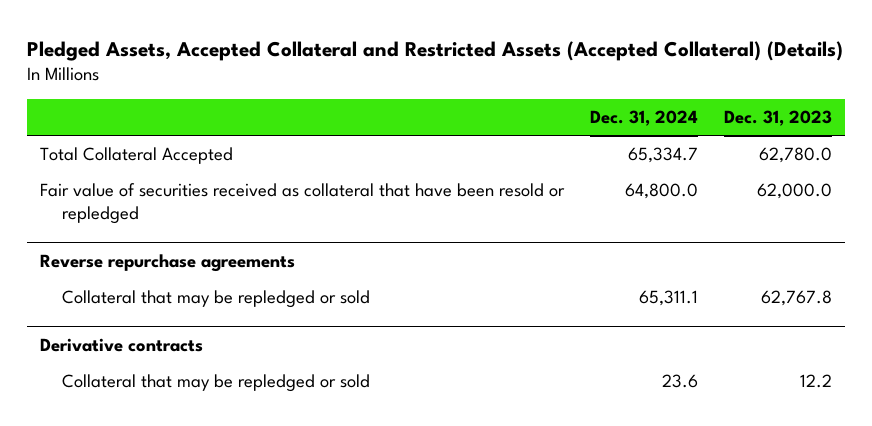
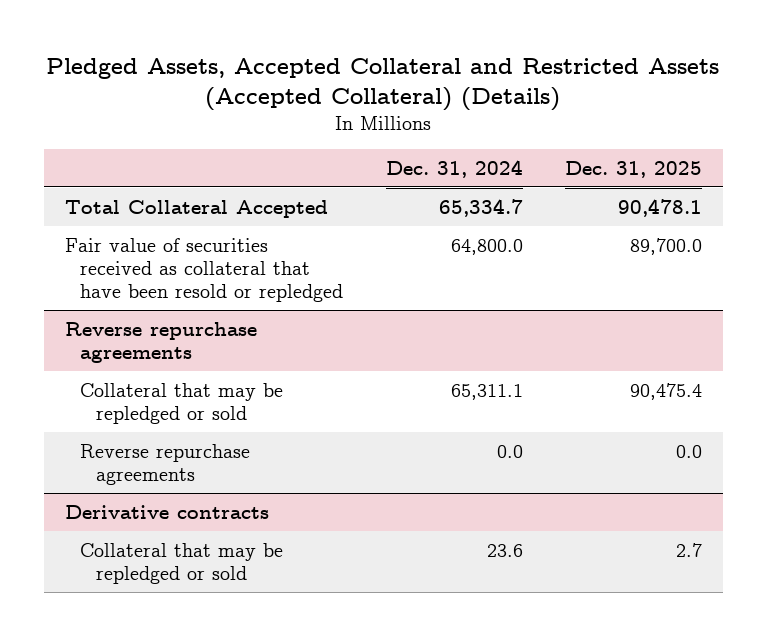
- | Dec. 31, 2024 | Dec. 31, 2023
+ | Dec. 31, 2024 | Dec. 31, 2025
@ Reverse repurchase agreements
+ Reverse repurchase agreements | 0.0 | 0.0

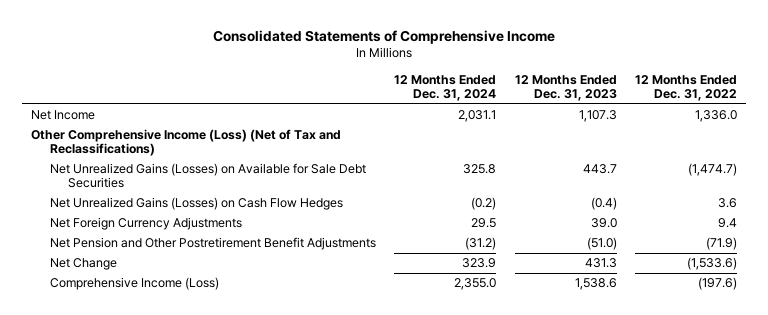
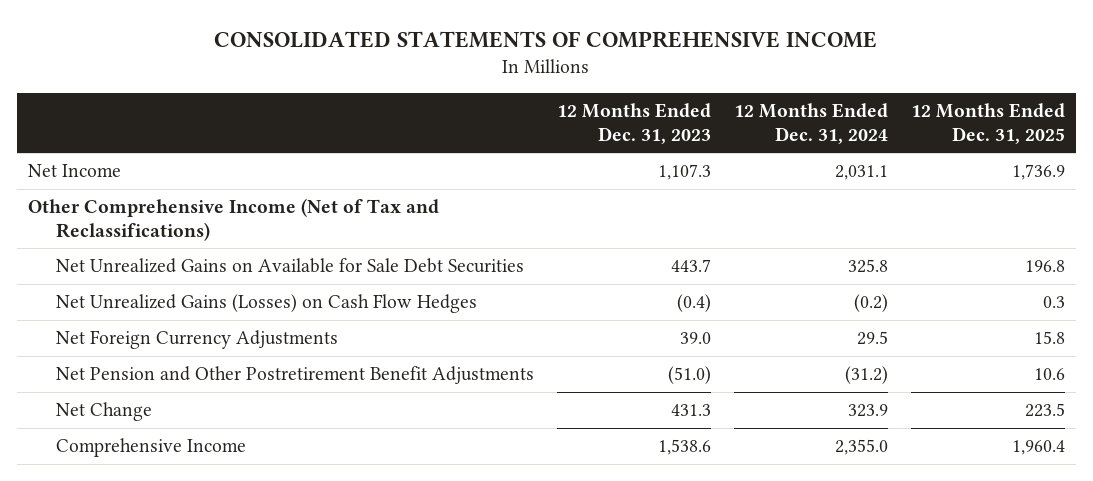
- Consolidated Statements of Comprehensive Income
+ CONSOLIDATED STATEMENTS OF COMPREHENSIVE INCOME
- | 12 Months Ended Dec. 31, 2024 | 12 Months Ended Dec. 31, 2023 | 12 Months Ended Dec. 31, 2022
+ | 12 Months Ended Dec. 31, 2023 | 12 Months Ended Dec. 31, 2024 | 12 Months Ended Dec. 31, 2025
- Other Comprehensive Income (Loss) (Net of Tax and Reclassifications)
- Net Unrealized Gains (Losses) on Available for Sale Debt Securities | 325.8 | 443.7 | (1,474.7)
+ Other Comprehensive Income (Net of Tax and Reclassifications)
+ Net Unrealized Gains on Available for Sale Debt Securities | 443.7 | 325.8 | 196.8
- Comprehensive Income (Loss) | 2,355.0 | 1,538.6 | (197.6)
+ Comprehensive Income | 1,538.6 | 2,355.0 | 1,960.4

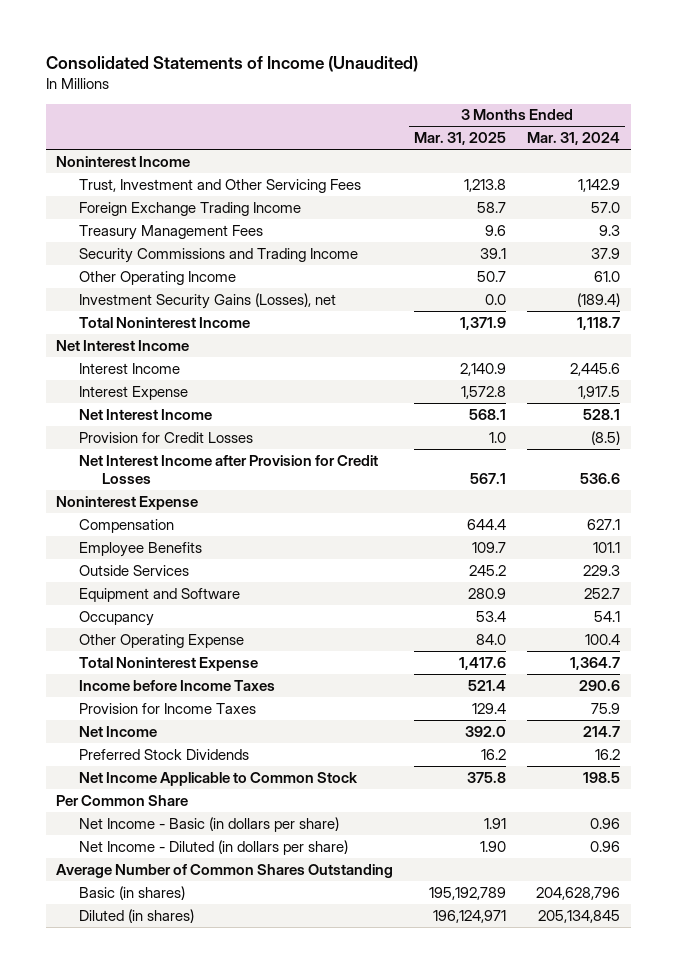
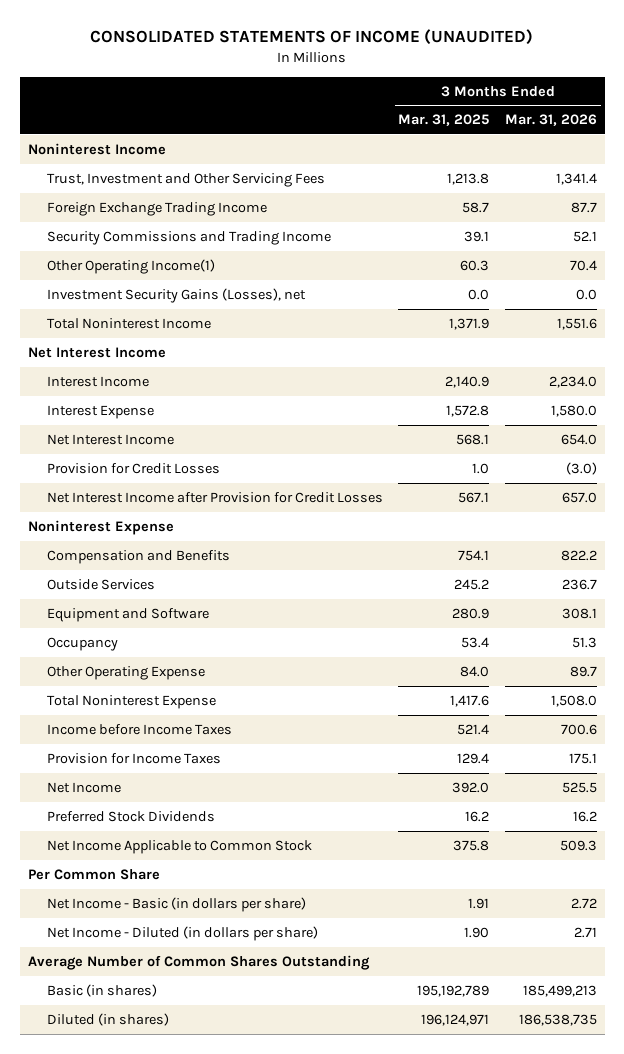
- Consolidated Statements of Income (Unaudited)
+ CONSOLIDATED STATEMENTS OF INCOME (UNAUDITED)
- | 3 Months Ended Mar. 31, 2025 | 3 Months Ended Mar. 31, 2024
+ | 3 Months Ended Mar. 31, 2025 | 3 Months Ended Mar. 31, 2026
- Treasury Management Fees | 9.6 | 9.3
- Other Operating Income | 50.7 | 61.0
+ Other Operating Income(1) | 60.3 | 70.4
- Compensation | 644.4 | 627.1
- Employee Benefits | 109.7 | 101.1
+ Compensation and Benefits | 754.1 | 822.2

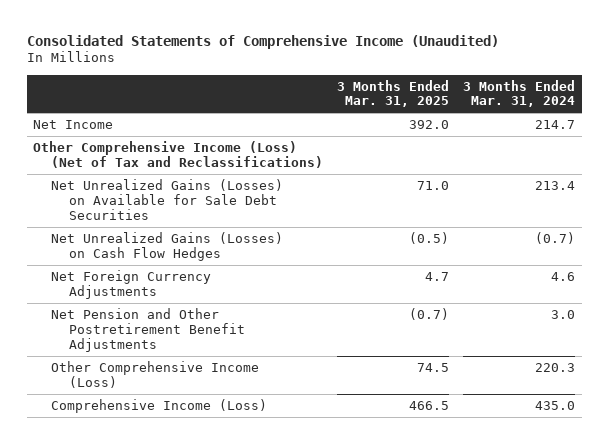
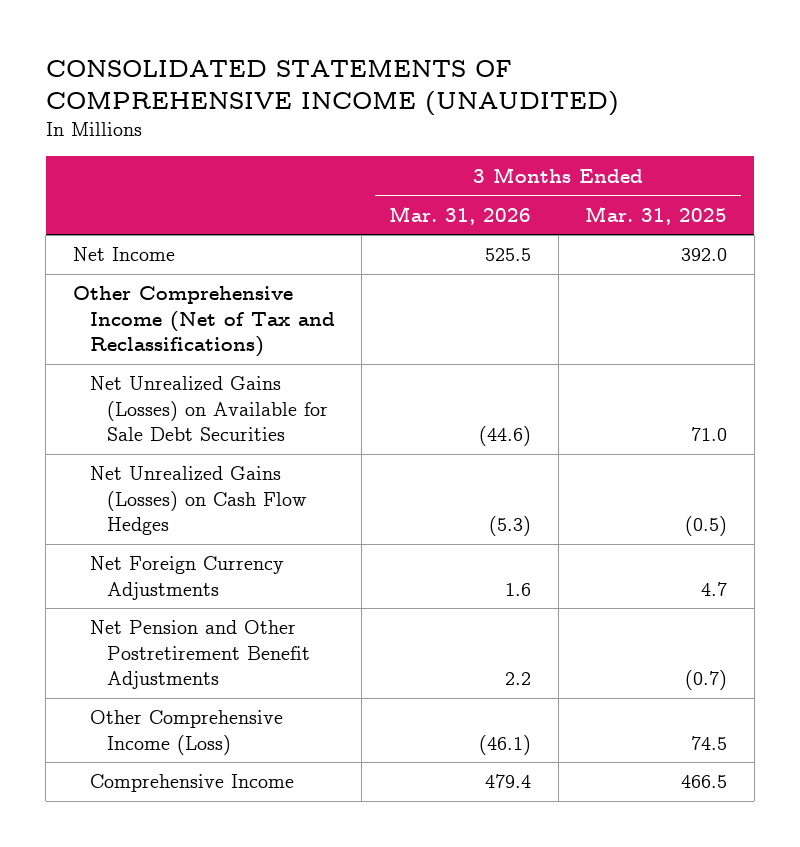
- Consolidated Statements of Comprehensive Income (Unaudited)
+ CONSOLIDATED STATEMENTS OF COMPREHENSIVE INCOME (UNAUDITED)
- | 3 Months Ended Mar. 31, 2025 | 3 Months Ended Mar. 31, 2024
+ | 3 Months Ended Mar. 31, 2026 | 3 Months Ended Mar. 31, 2025
- Other Comprehensive Income (Loss) (Net of Tax and Reclassifications)
+ Other Comprehensive Income (Net of Tax and Reclassifications)
- Comprehensive Income (Loss) | 466.5 | 435.0
+ Comprehensive Income | 479.4 | 466.5

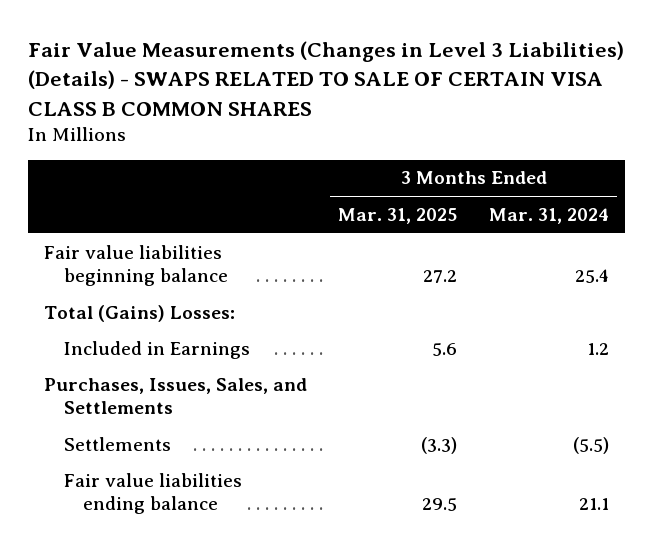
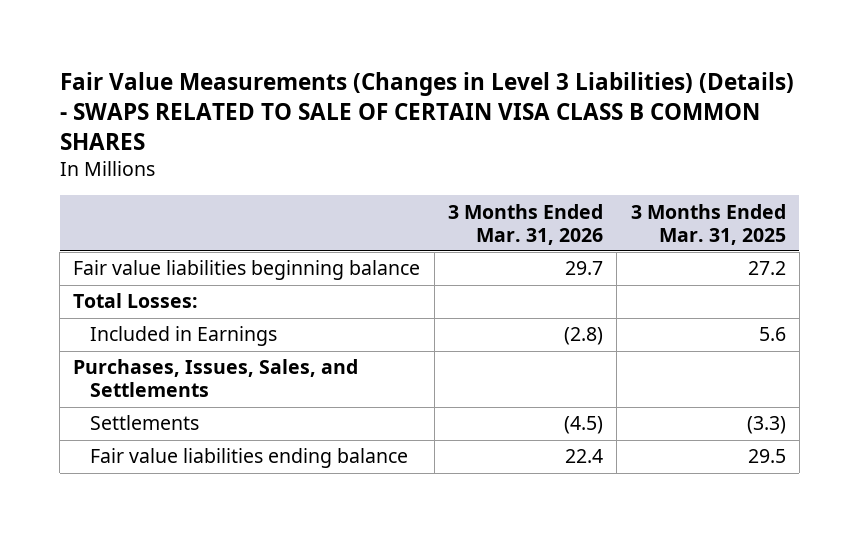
- | 3 Months Ended Mar. 31, 2025 | 3 Months Ended Mar. 31, 2024
+ | 3 Months Ended Mar. 31, 2026 | 3 Months Ended Mar. 31, 2025
- Total (Gains) Losses:
+ Total Losses:

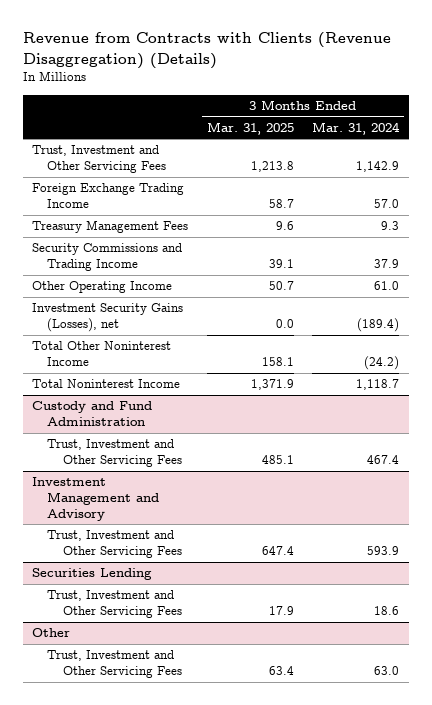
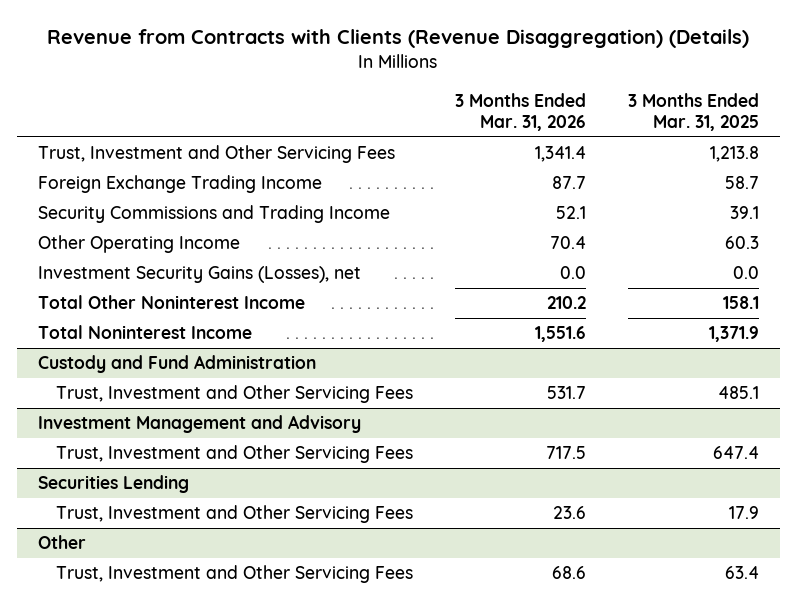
- | 3 Months Ended Mar. 31, 2025 | 3 Months Ended Mar. 31, 2024
+ | 3 Months Ended Mar. 31, 2026 | 3 Months Ended Mar. 31, 2025
- Treasury Management Fees | 9.6 | 9.3
- Other Operating Income | 50.7 | 61.0
+ Other Operating Income | 70.4 | 60.3

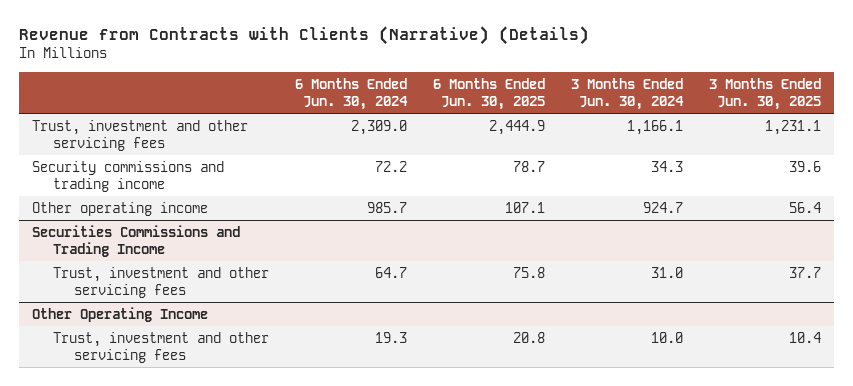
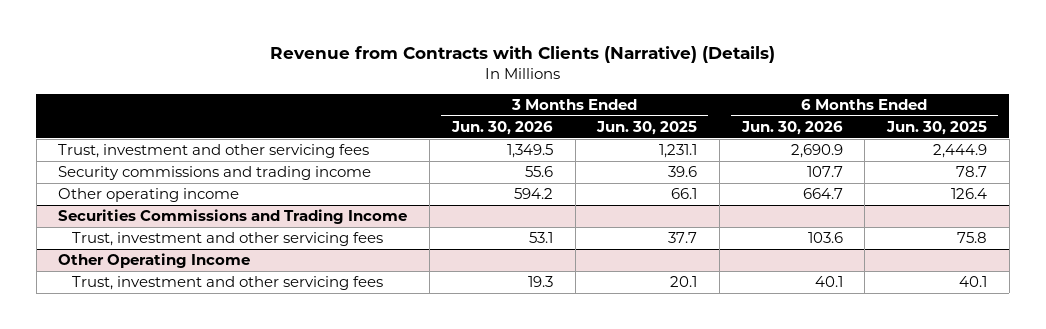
- | 6 Months Ended Jun. 30, 2024 | 6 Months Ended Jun. 30, 2025 | 3 Months Ended Jun. 30, 2024 | 3 Months Ended Jun. 30, 2025
+ | 3 Months Ended Jun. 30, 2026 | 3 Months Ended Jun. 30, 2025 | 6 Months Ended Jun. 30, 2026 | 6 Months Ended Jun. 30, 2025
- Other operating income | 985.7 | 107.1 | 924.7 | 56.4
+ Other operating income | 594.2 | 66.1 | 664.7 | 126.4
@ Other Operating Income
- Trust, investment and other servicing fees | 19.3 | 20.8 | 10.0 | 10.4
+ Trust, investment and other servicing fees | 19.3 | 20.1 | 40.1 | 40.1

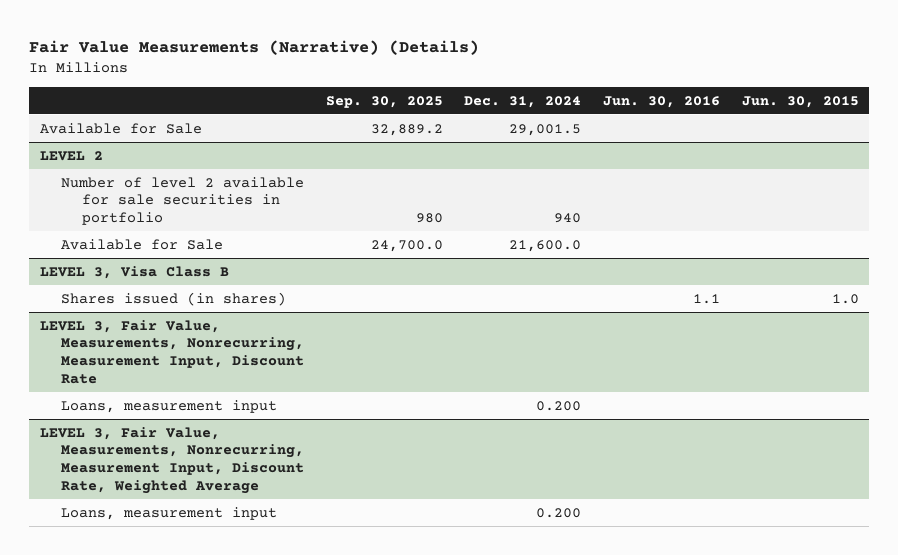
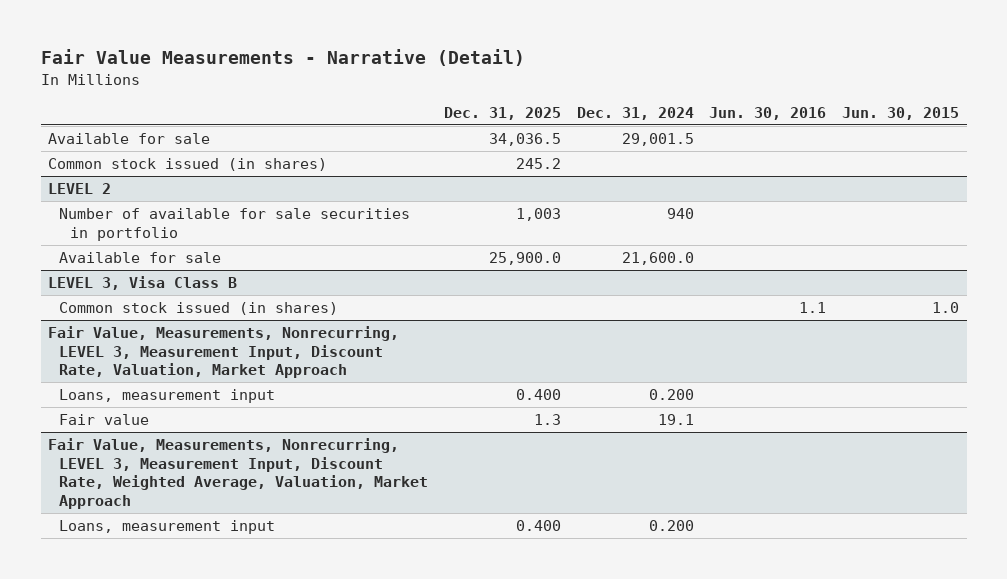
- Fair Value Measurements (Narrative) (Details)
+ Fair Value Measurements - Narrative (Detail)
- | Sep. 30, 2025 | Dec. 31, 2024 | Jun. 30, 2016 | Jun. 30, 2015
+ | Dec. 31, 2025 | Dec. 31, 2024 | Jun. 30, 2016 | Jun. 30, 2015
- Available for Sale | 32,889.2 | 29,001.5 | |
+ Available for sale | 34,036.5 | 29,001.5 | |
+ Common stock issued (in shares) | 245.2 | | |
@ LEVEL 2
- Number of level 2 available for sale securities in portfolio | 980 | 940 | |
- Available for Sale | 24,700.0 | 21,600.0 | |
+ Number of available for sale securities in portfolio | 1,003 | 940 | |
+ Available for sale | 25,900.0 | 21,600.0 | |
@ LEVEL 3, Visa Class B
- Shares issued (in shares) | | | 1.1 | 1.0
- LEVEL 3, Fair Value, Measurements, Nonrecurring, Measurement Input, Discount Rate
@ LEVEL 3, Visa Class B
+ Common stock issued (in shares) | | | 1.1 | 1.0
+ Fair Value, Measurements, Nonrecurring, LEVEL 3, Measurement Input, Discount Rate, Valuation, Market Approach
- LEVEL 3, Fair Value, Measurements, Nonrecurring, Measurement Input, Discount Rate, Weighted Average
+ Fair value | 1.3 | 19.1 | |
+ Fair Value, Measurements, Nonrecurring, LEVEL 3, Measurement Input, Discount Rate, Weighted Average, Valuation, Market Approach

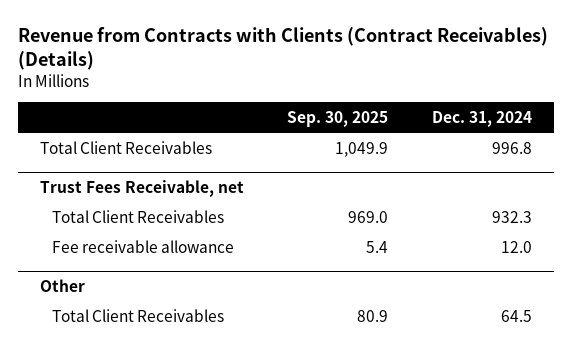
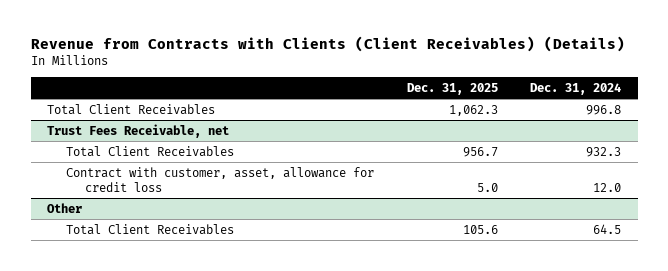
- Revenue from Contracts with Clients (Contract Receivables) (Details)
+ Revenue from Contracts with Clients (Client Receivables) (Details)
- | Sep. 30, 2025 | Dec. 31, 2024
+ | Dec. 31, 2025 | Dec. 31, 2024
@ Trust Fees Receivable, net
- Fee receivable allowance | 5.4 | 12.0
+ Contract with customer, asset, allowance for credit loss | 5.0 | 12.0

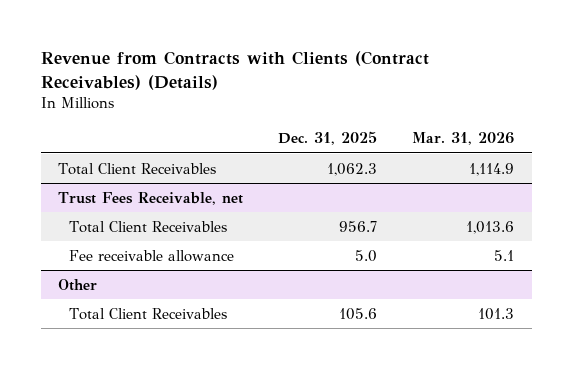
- Revenue from Contracts with Clients (Client Receivables) (Details)
+ Revenue from Contracts with Clients (Contract Receivables) (Details)
- | Dec. 31, 2025 | Dec. 31, 2024
+ | Dec. 31, 2025 | Mar. 31, 2026
@ Trust Fees Receivable, net
- Contract with customer, asset, allowance for credit loss | 5.0 | 12.0
+ Fee receivable allowance | 5.0 | 5.1

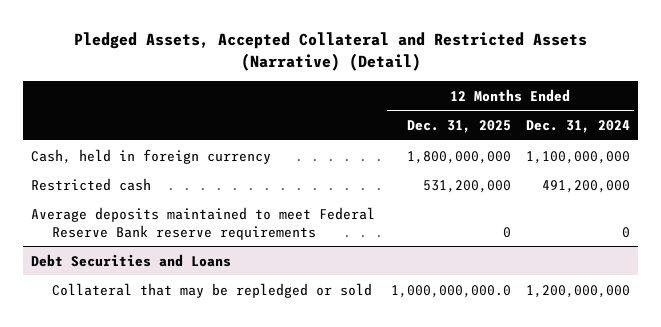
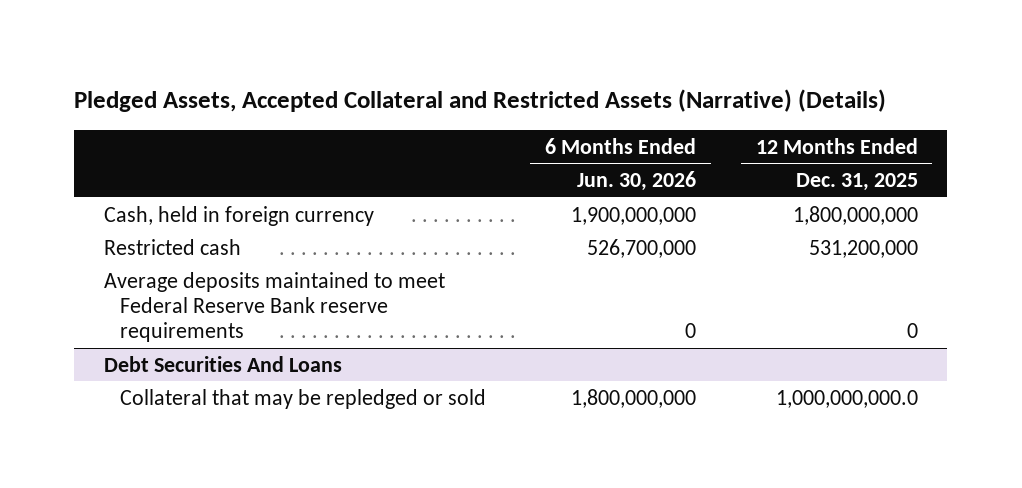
- Pledged Assets, Accepted Collateral and Restricted Assets (Narrative) (Detail)
+ Pledged Assets, Accepted Collateral and Restricted Assets (Narrative) (Details)
- | 12 Months Ended Dec. 31, 2025 | 12 Months Ended Dec. 31, 2024
+ | 6 Months Ended Jun. 30, 2026 | 12 Months Ended Dec. 31, 2025
- Debt Securities and Loans
+ Debt Securities And Loans

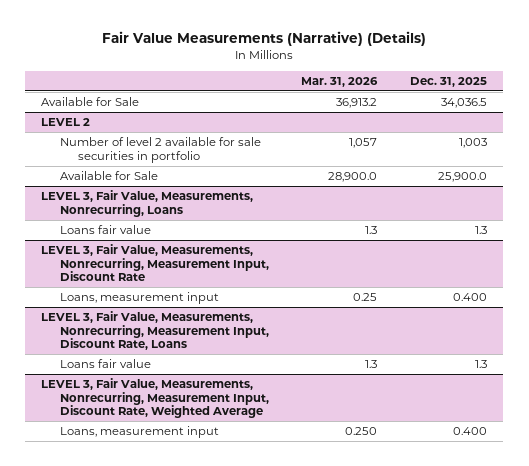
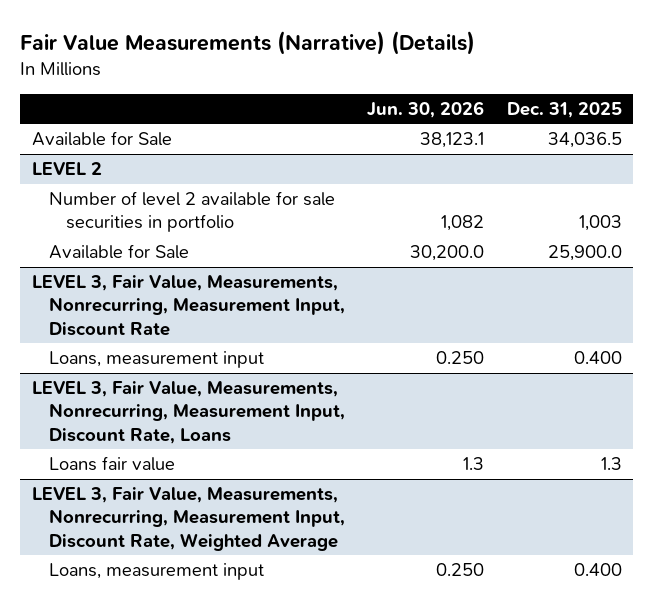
- | Mar. 31, 2026 | Dec. 31, 2025
+ | Jun. 30, 2026 | Dec. 31, 2025
- LEVEL 3, Fair Value, Measurements, Nonrecurring, Loans
- Loans fair value | 1.3 | 1.3

